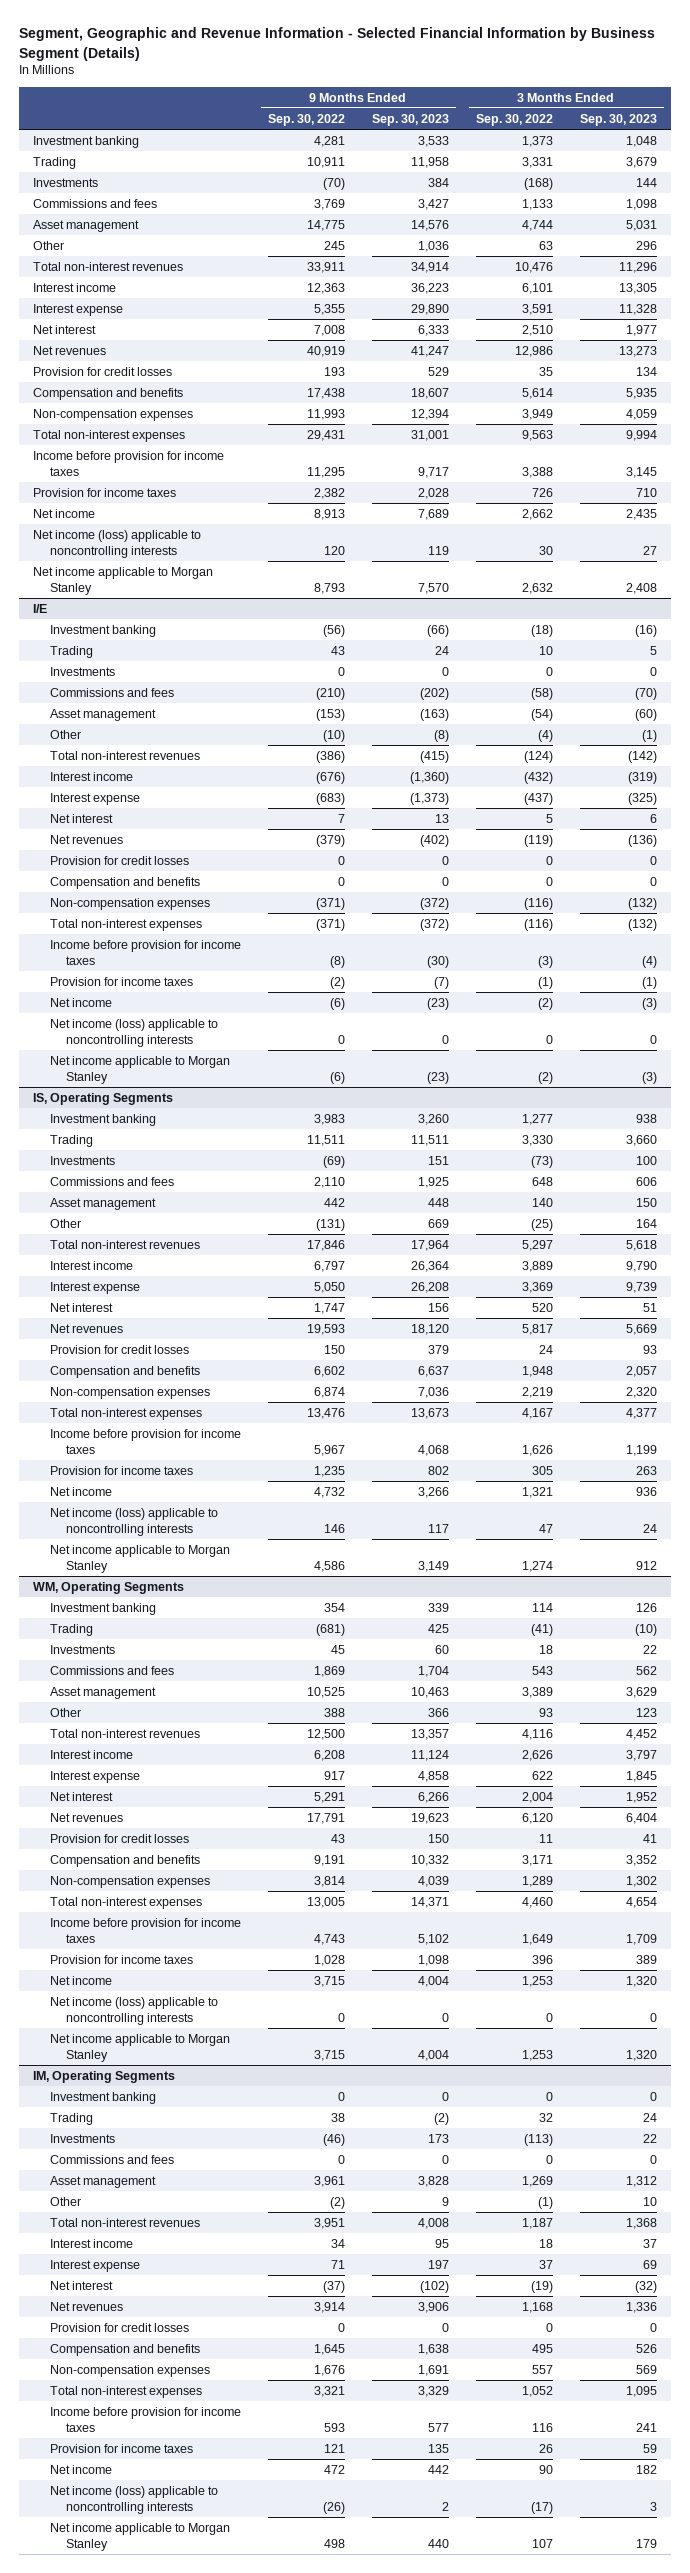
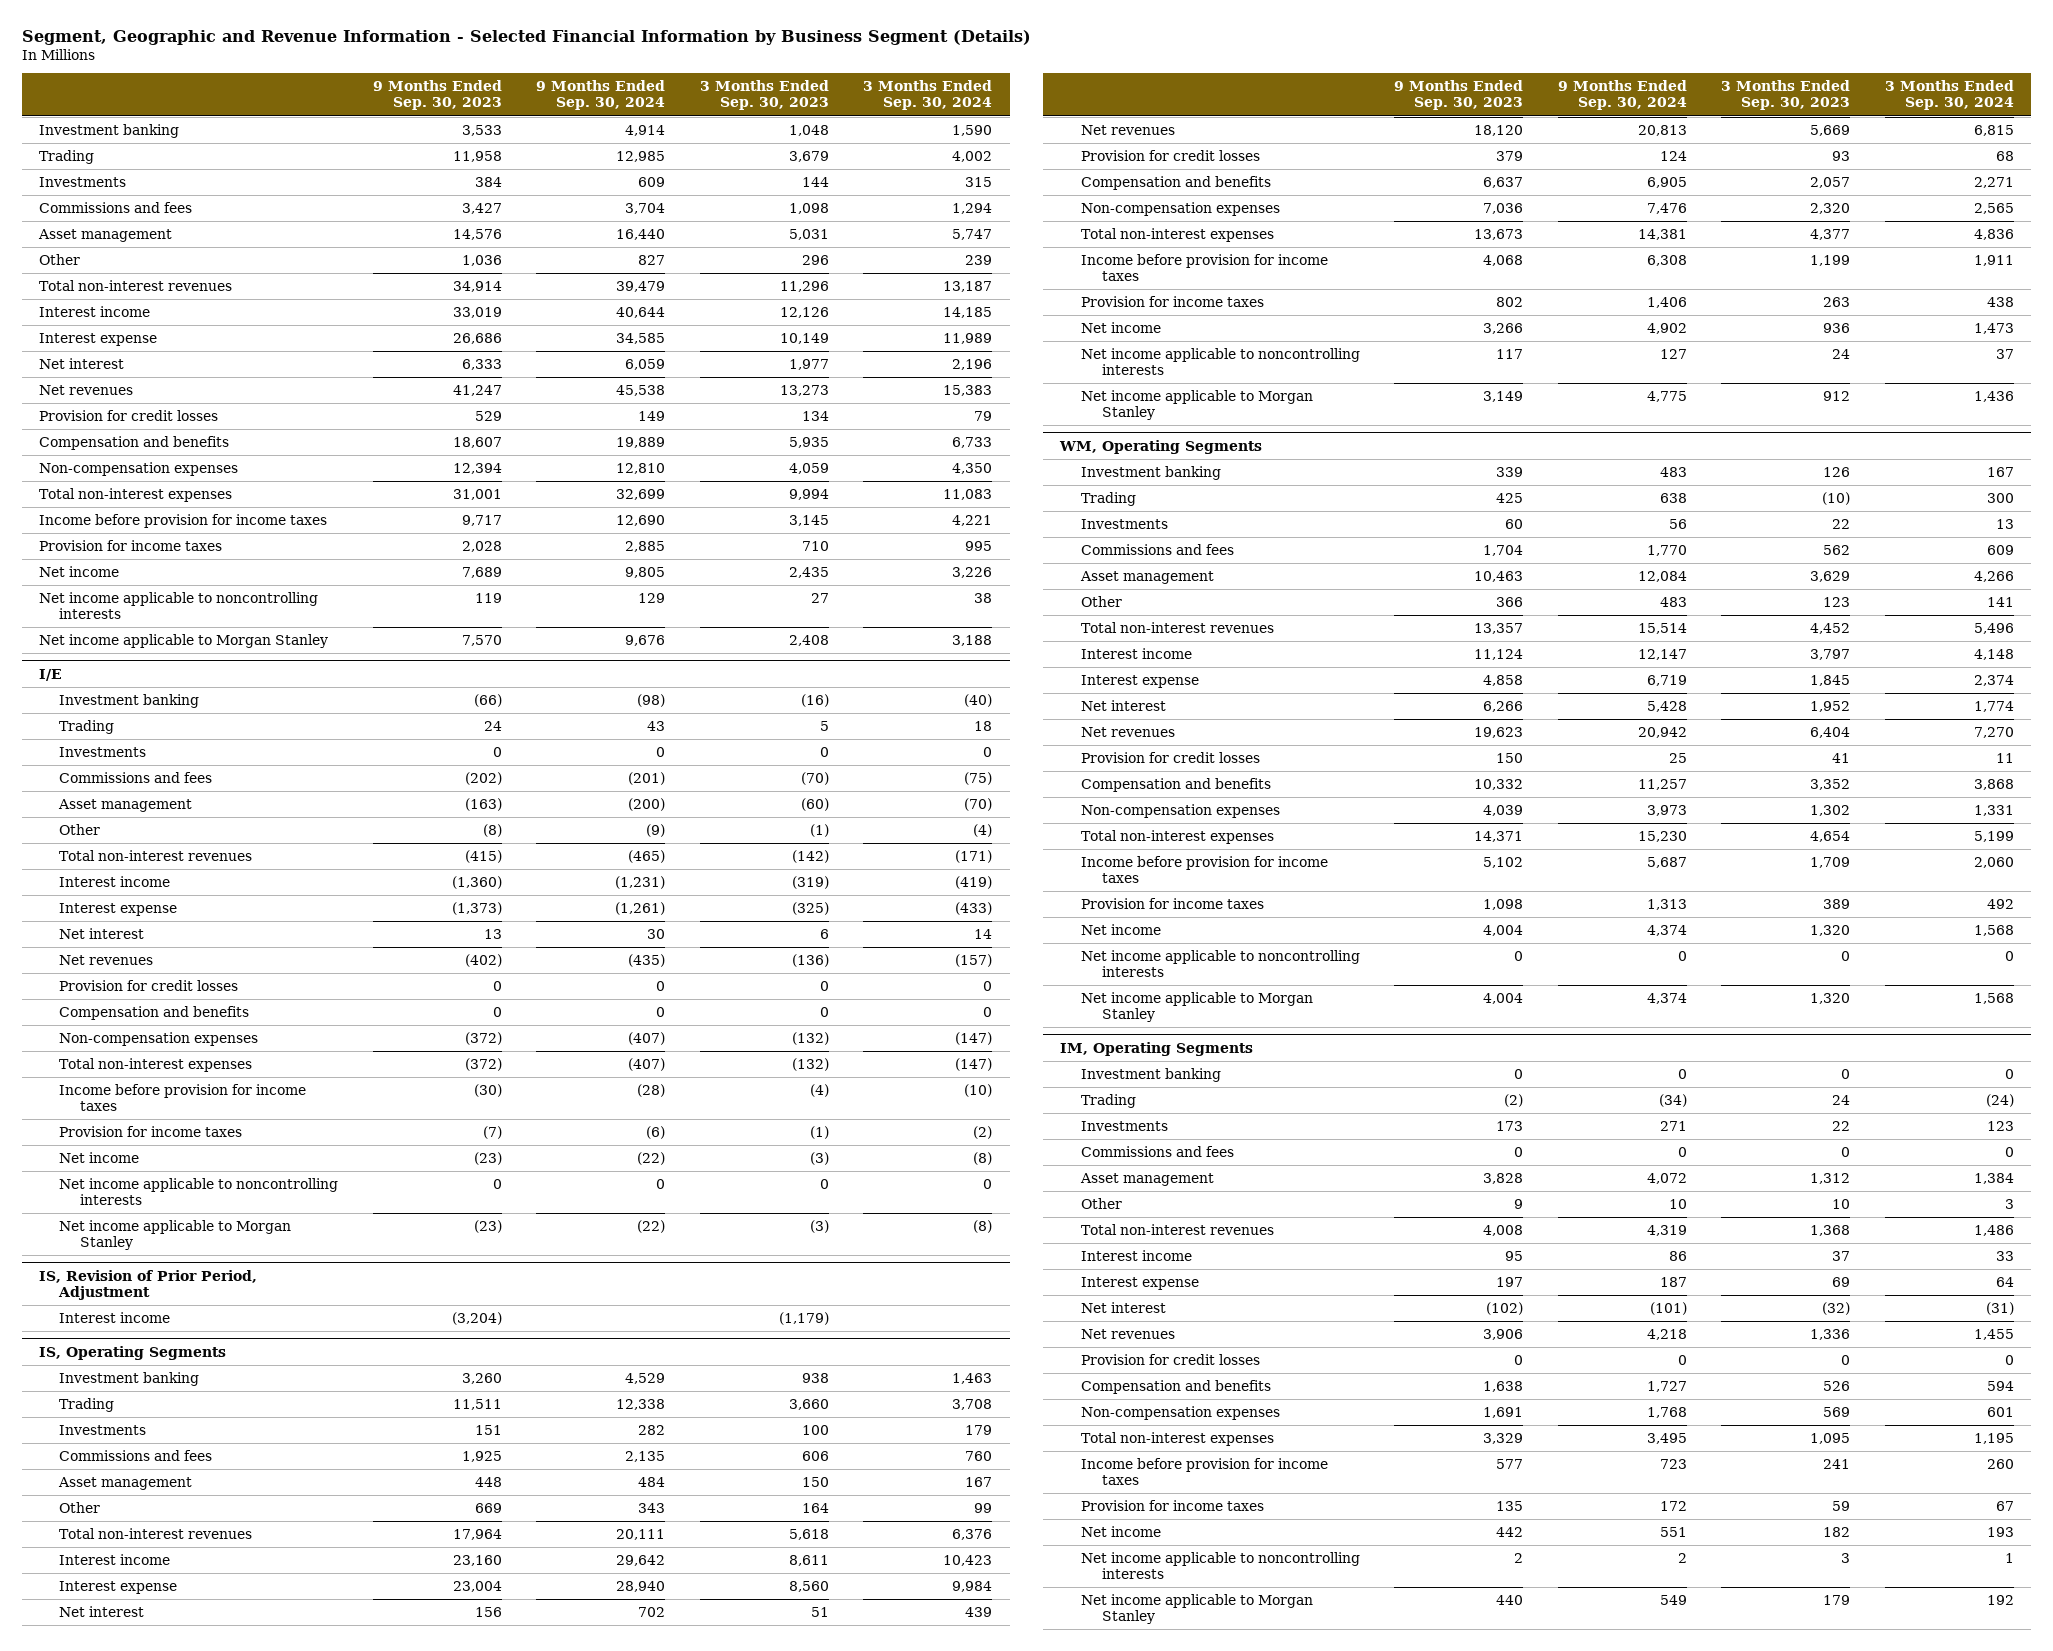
- | 9 Months Ended Sep. 30, 2022 | 9 Months Ended Sep. 30, 2023 | 3 Months Ended Sep. 30, 2022 | 3 Months Ended Sep. 30, 2023
+ | 9 Months Ended Sep. 30, 2023 | 9 Months Ended Sep. 30, 2024 | 3 Months Ended Sep. 30, 2023 | 3 Months Ended Sep. 30, 2024
- Interest income | 12,363 | 36,223 | 6,101 | 13,305
- Interest expense | 5,355 | 29,890 | 3,591 | 11,328
+ Interest income | 33,019 | 40,644 | 12,126 | 14,185
+ Interest expense | 26,686 | 34,585 | 10,149 | 11,989
- Net income (loss) applicable to noncontrolling interests | 120 | 119 | 30 | 27
+ Net income applicable to noncontrolling interests | 119 | 129 | 27 | 38
@ I/E
- Net income (loss) applicable to noncontrolling interests | 0 | 0 | 0 | 0
+ Net income applicable to noncontrolling interests | 0 | 0 | 0 | 0
+ IS, Revision of Prior Period, Adjustment
+ Interest income | (3,204) | | (1,179) |
@ IS, Operating Segments
- Interest income | 6,797 | 26,364 | 3,889 | 9,790
- Interest expense | 5,050 | 26,208 | 3,369 | 9,739
+ Interest income | 23,160 | 29,642 | 8,611 | 10,423
+ Interest expense | 23,004 | 28,940 | 8,560 | 9,984
- Net income (loss) applicable to noncontrolling interests | 146 | 117 | 47 | 24
+ Net income applicable to noncontrolling interests | 117 | 127 | 24 | 37
@ WM, Operating Segments
- Net income (loss) applicable to noncontrolling interests | 0 | 0 | 0 | 0
+ Net income applicable to noncontrolling interests | 0 | 0 | 0 | 0
@ IM, Operating Segments
- Net income (loss) applicable to noncontrolling interests | (26) | 2 | (17) | 3
+ Net income applicable to noncontrolling interests | 2 | 2 | 3 | 1

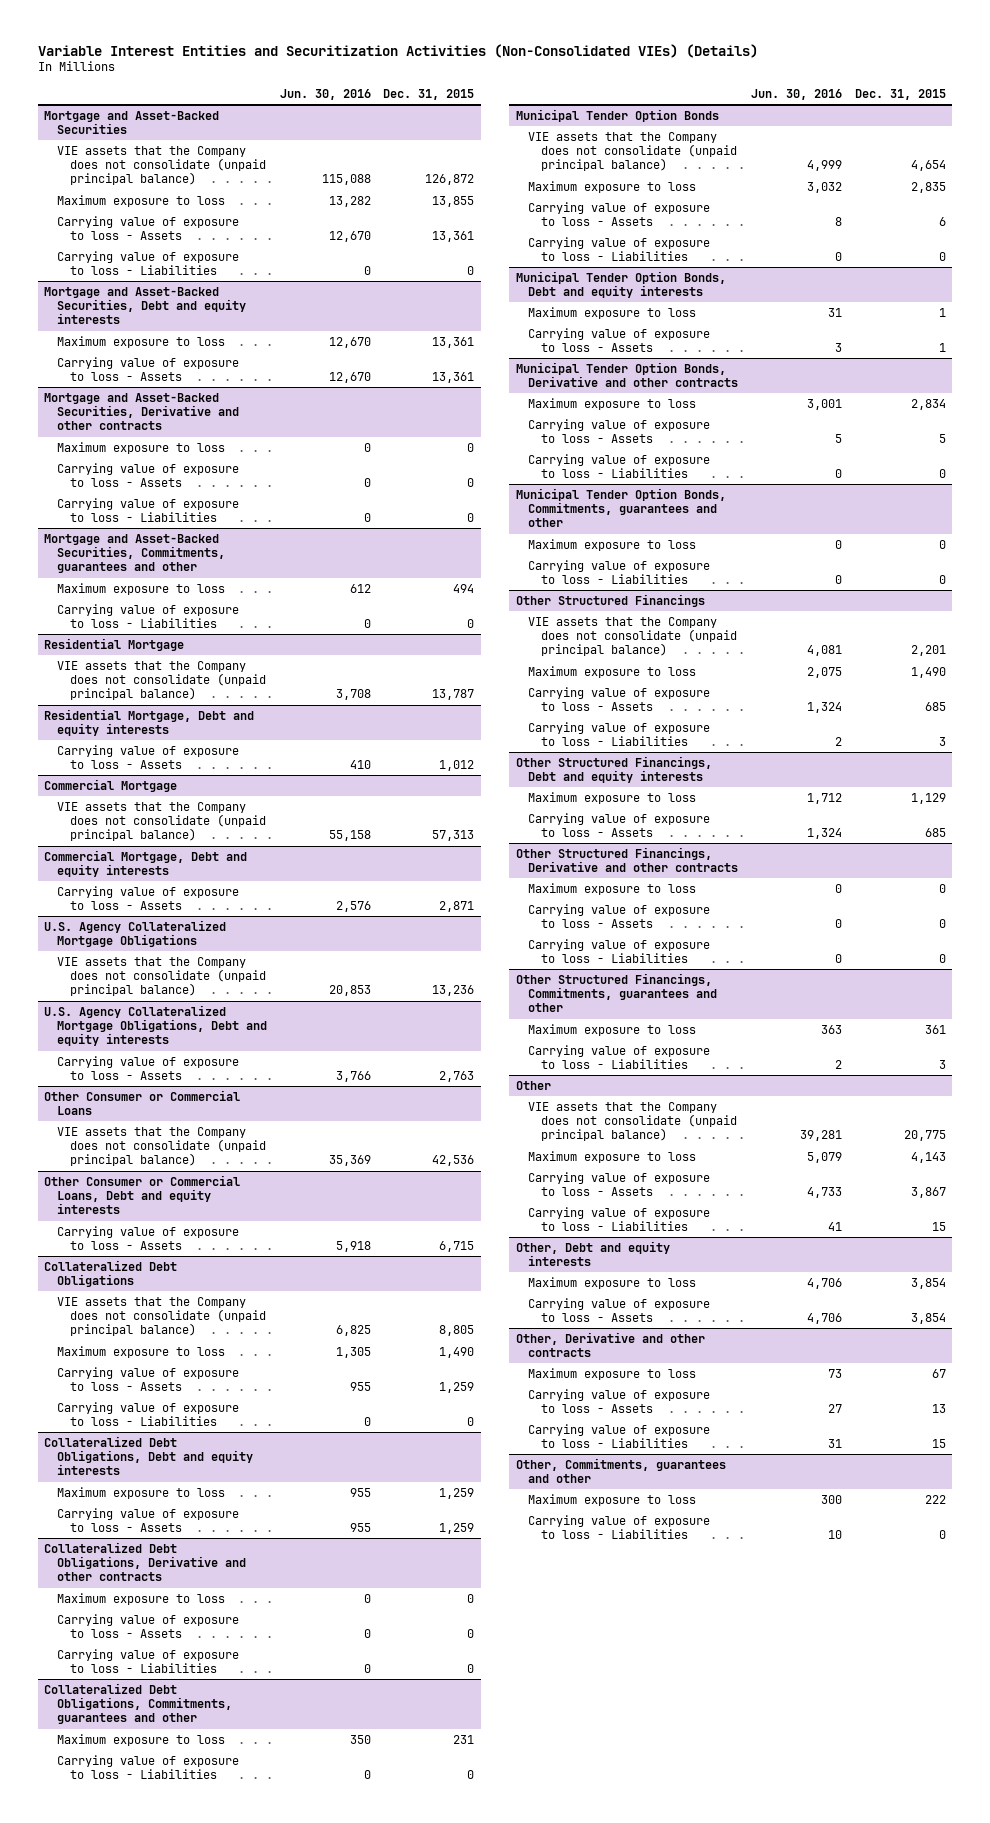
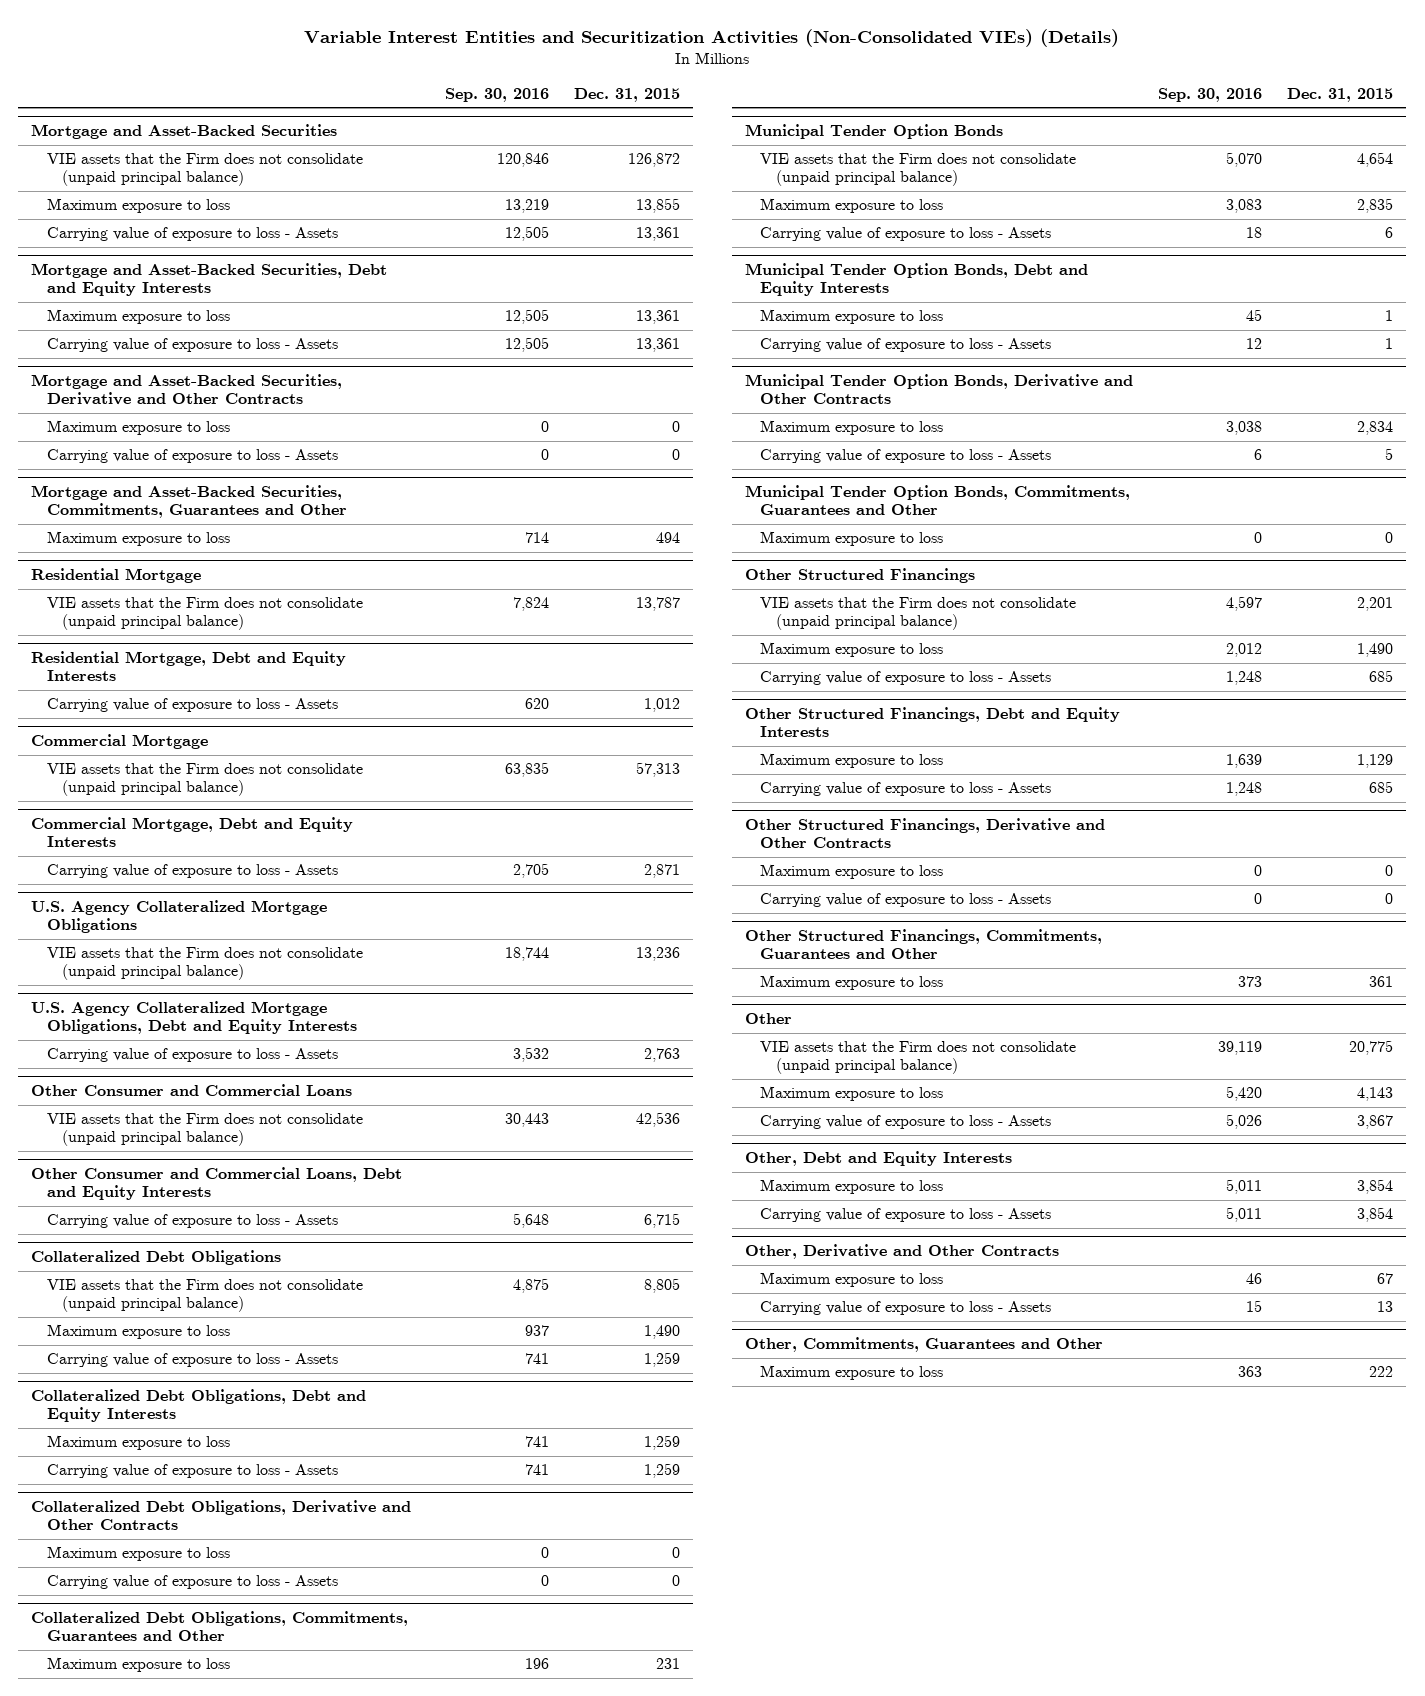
- | Jun. 30, 2016 | Dec. 31, 2015
+ | Sep. 30, 2016 | Dec. 31, 2015
@ Mortgage and Asset-Backed Securities
- VIE assets that the Company does not consolidate (unpaid principal balance) | 115,088 | 126,872
+ VIE assets that the Firm does not consolidate (unpaid principal balance) | 120,846 | 126,872
- Carrying value of exposure to loss - Liabilities | 0 | 0
- Mortgage and Asset-Backed Securities, Debt and equity interests
+ Mortgage and Asset-Backed Securities, Debt and Equity Interests
- Mortgage and Asset-Backed Securities, Derivative and other contracts
+ Mortgage and Asset-Backed Securities, Derivative and Other Contracts
- Carrying value of exposure to loss - Liabilities | 0 | 0
- Mortgage and Asset-Backed Securities, Commitments, guarantees and other
+ Mortgage and Asset-Backed Securities, Commitments, Guarantees and Other
- Carrying value of exposure to loss - Liabilities | 0 | 0
@ Residential Mortgage
- VIE assets that the Company does not consolidate (unpaid principal balance) | 3,708 | 13,787
- Residential Mortgage, Debt and equity interests
@ Residential Mortgage
+ VIE assets that the Firm does not consolidate (unpaid principal balance) | 7,824 | 13,787
+ Residential Mortgage, Debt and Equity Interests
@ Commercial Mortgage
- VIE assets that the Company does not consolidate (unpaid principal balance) | 55,158 | 57,313
- Commercial Mortgage, Debt and equity interests
@ Commercial Mortgage
+ VIE assets that the Firm does not consolidate (unpaid principal balance) | 63,835 | 57,313
+ Commercial Mortgage, Debt and Equity Interests
@ U.S. Agency Collateralized Mortgage Obligations
- VIE assets that the Company does not consolidate (unpaid principal balance) | 20,853 | 13,236
- U.S. Agency Collateralized Mortgage Obligations, Debt and equity interests
@ U.S. Agency Collateralized Mortgage Obligations
+ VIE assets that the Firm does not consolidate (unpaid principal balance) | 18,744 | 13,236
+ U.S. Agency Collateralized Mortgage Obligations, Debt and Equity Interests
- Other Consumer or Commercial Loans
- VIE assets that the Company does not consolidate (unpaid principal balance) | 35,369 | 42,536
- Other Consumer or Commercial Loans, Debt and equity interests
+ Other Consumer and Commercial Loans
+ VIE assets that the Firm does not consolidate (unpaid principal balance) | 30,443 | 42,536
+ Other Consumer and Commercial Loans, Debt and Equity Interests
@ Collateralized Debt Obligations
- VIE assets that the Company does not consolidate (unpaid principal balance) | 6,825 | 8,805
+ VIE assets that the Firm does not consolidate (unpaid principal balance) | 4,875 | 8,805
- Carrying value of exposure to loss - Liabilities | 0 | 0
- Collateralized Debt Obligations, Debt and equity interests
+ Collateralized Debt Obligations, Debt and Equity Interests
- Collateralized Debt Obligations, Derivative and other contracts
+ Collateralized Debt Obligations, Derivative and Other Contracts
- Carrying value of exposure to loss - Liabilities | 0 | 0
- Collateralized Debt Obligations, Commitments, guarantees and other
+ Collateralized Debt Obligations, Commitments, Guarantees and Other
- Carrying value of exposure to loss - Liabilities | 0 | 0
@ Municipal Tender Option Bonds
- VIE assets that the Company does not consolidate (unpaid principal balance) | 4,999 | 4,654
+ VIE assets that the Firm does not consolidate (unpaid principal balance) | 5,070 | 4,654
- Carrying value of exposure to loss - Liabilities | 0 | 0
- Municipal Tender Option Bonds, Debt and equity interests
+ Municipal Tender Option Bonds, Debt and Equity Interests
- Municipal Tender Option Bonds, Derivative and other contracts
+ Municipal Tender Option Bonds, Derivative and Other Contracts
- Carrying value of exposure to loss - Liabilities | 0 | 0
- Municipal Tender Option Bonds, Commitments, guarantees and other
+ Municipal Tender Option Bonds, Commitments, Guarantees and Other
- Carrying value of exposure to loss - Liabilities | 0 | 0
@ Other Structured Financings
- VIE assets that the Company does not consolidate (unpaid principal balance) | 4,081 | 2,201
+ VIE assets that the Firm does not consolidate (unpaid principal balance) | 4,597 | 2,201
- Carrying value of exposure to loss - Liabilities | 2 | 3
- Other Structured Financings, Debt and equity interests
+ Other Structured Financings, Debt and Equity Interests
- Other Structured Financings, Derivative and other contracts
+ Other Structured Financings, Derivative and Other Contracts
- Carrying value of exposure to loss - Liabilities | 0 | 0
- Other Structured Financings, Commitments, guarantees and other
+ Other Structured Financings, Commitments, Guarantees and Other
- Carrying value of exposure to loss - Liabilities | 2 | 3
@ Other
- VIE assets that the Company does not consolidate (unpaid principal balance) | 39,281 | 20,775
+ VIE assets that the Firm does not consolidate (unpaid principal balance) | 39,119 | 20,775
- Carrying value of exposure to loss - Liabilities | 41 | 15
- Other, Debt and equity interests
+ Other, Debt and Equity Interests
- Other, Derivative and other contracts
+ Other, Derivative and Other Contracts
- Carrying value of exposure to loss - Liabilities | 31 | 15
- Other, Commitments, guarantees and other
+ Other, Commitments, Guarantees and Other
- Carrying value of exposure to loss - Liabilities | 10 | 0

